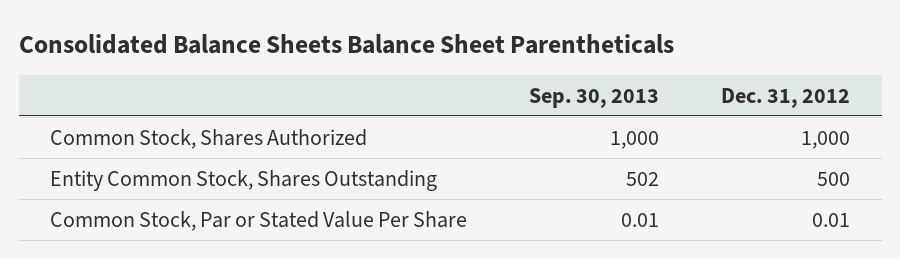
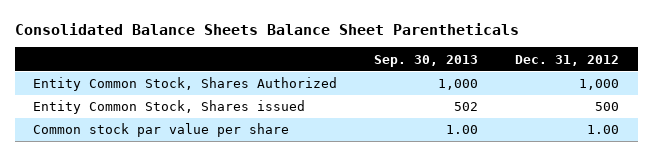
- Common Stock, Shares Authorized | 1,000 | 1,000
- Entity Common Stock, Shares Outstanding | 502 | 500
- Common Stock, Par or Stated Value Per Share | 0.01 | 0.01
+ Entity Common Stock, Shares Authorized | 1,000 | 1,000
+ Entity Common Stock, Shares issued | 502 | 500
+ Common stock par value per share | 1.00 | 1.00

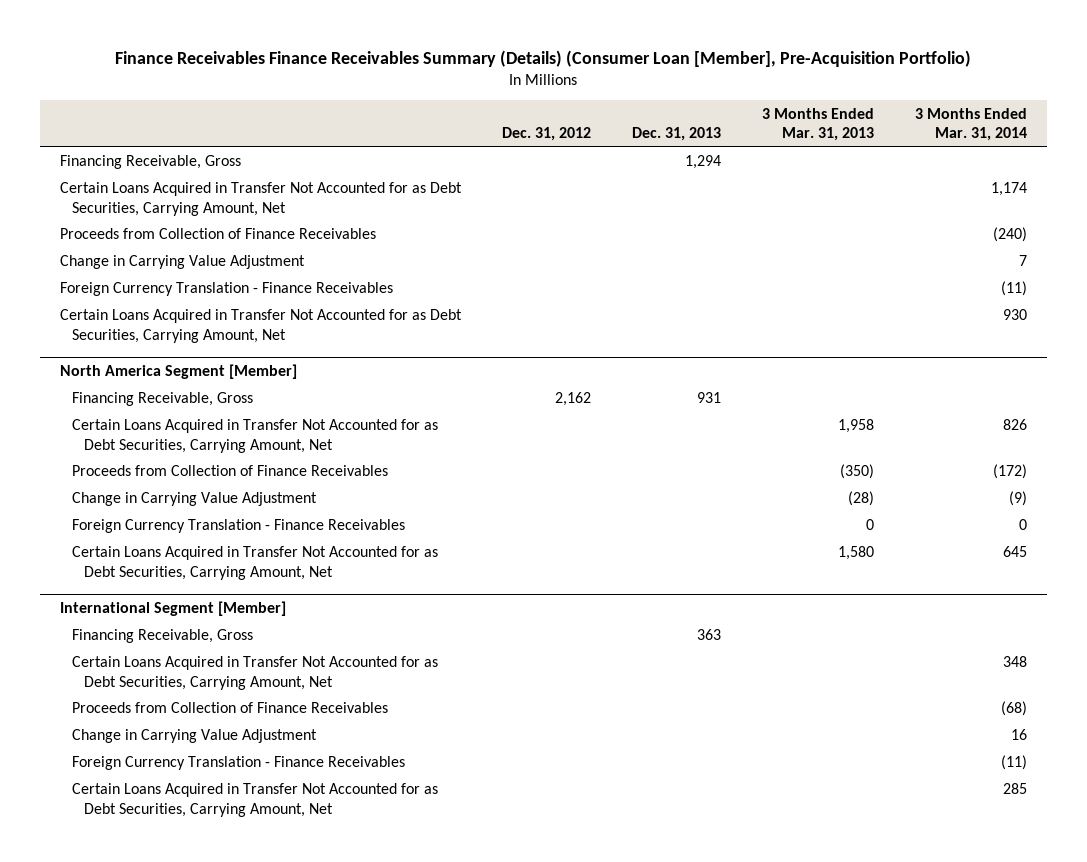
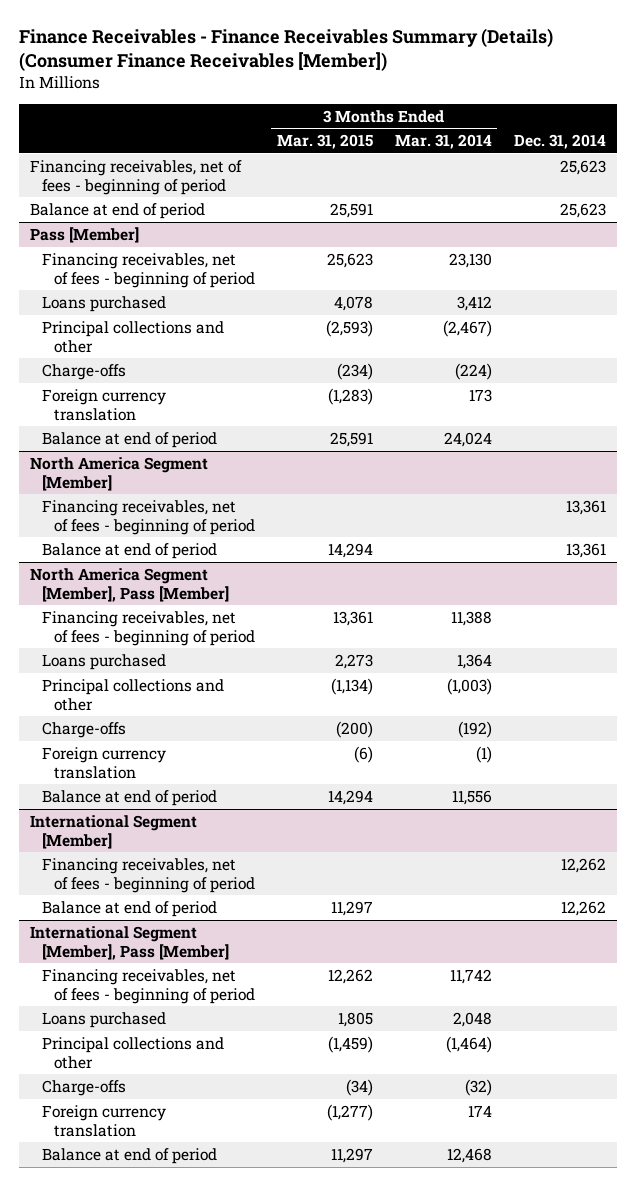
- Finance Receivables Finance Receivables Summary (Details) (Consumer Loan [Member], Pre-Acquisition Portfolio)
+ Finance Receivables - Finance Receivables Summary (Details) (Consumer Finance Receivables [Member])
- | Dec. 31, 2012 | Dec. 31, 2013 | 3 Months Ended Mar. 31, 2013 | 3 Months Ended Mar. 31, 2014
+ | 3 Months Ended Mar. 31, 2015 | 3 Months Ended Mar. 31, 2014 | Dec. 31, 2014
- Financing Receivable, Gross | | 1,294 | |
- Certain Loans Acquired in Transfer Not Accounted for as Debt Securities, Carrying Amount, Net | | | | 1,174
- Proceeds from Collection of Finance Receivables | | | | (240)
- Change in Carrying Value Adjustment | | | | 7
- Foreign Currency Translation - Finance Receivables | | | | (11)
- Certain Loans Acquired in Transfer Not Accounted for as Debt Securities, Carrying Amount, Net | | | | 930
+ Financing receivables, net of fees - beginning of period | | | 25,623
+ Balance at end of period | 25,591 | | 25,623
+ Pass [Member]
+ Financing receivables, net of fees - beginning of period | 25,623 | 23,130 |
+ Loans purchased | 4,078 | 3,412 |
+ Principal collections and other | (2,593) | (2,467) |
+ Charge-offs | (234) | (224) |
+ Foreign currency translation | (1,283) | 173 |
+ Balance at end of period | 25,591 | 24,024 |
@ North America Segment [Member]
- Financing Receivable, Gross | 2,162 | 931 | |
- Certain Loans Acquired in Transfer Not Accounted for as Debt Securities, Carrying Amount, Net | | | 1,958 | 826
- Proceeds from Collection of Finance Receivables | | | (350) | (172)
- Change in Carrying Value Adjustment | | | (28) | (9)
- Foreign Currency Translation - Finance Receivables | | | 0 | 0
- Certain Loans Acquired in Transfer Not Accounted for as Debt Securities, Carrying Amount, Net | | | 1,580 | 645
+ Financing receivables, net of fees - beginning of period | | | 13,361
+ Balance at end of period | 14,294 | | 13,361
+ North America Segment [Member], Pass [Member]
+ Financing receivables, net of fees - beginning of period | 13,361 | 11,388 |
+ Loans purchased | 2,273 | 1,364 |
+ Principal collections and other | (1,134) | (1,003) |
+ Charge-offs | (200) | (192) |
+ Foreign currency translation | (6) | (1) |
+ Balance at end of period | 14,294 | 11,556 |
@ International Segment [Member]
- Financing Receivable, Gross | | 363 | |
- Certain Loans Acquired in Transfer Not Accounted for as Debt Securities, Carrying Amount, Net | | | | 348
- Proceeds from Collection of Finance Receivables | | | | (68)
- Change in Carrying Value Adjustment | | | | 16
- Foreign Currency Translation - Finance Receivables | | | | (11)
- Certain Loans Acquired in Transfer Not Accounted for as Debt Securities, Carrying Amount, Net | | | | 285
+ Financing receivables, net of fees - beginning of period | | | 12,262
+ Balance at end of period | 11,297 | | 12,262
+ International Segment [Member], Pass [Member]
+ Financing receivables, net of fees - beginning of period | 12,262 | 11,742 |
+ Loans purchased | 1,805 | 2,048 |
+ Principal collections and other | (1,459) | (1,464) |
+ Charge-offs | (34) | (32) |
+ Foreign currency translation | (1,277) | 174 |
+ Balance at end of period | 11,297 | 12,468 |

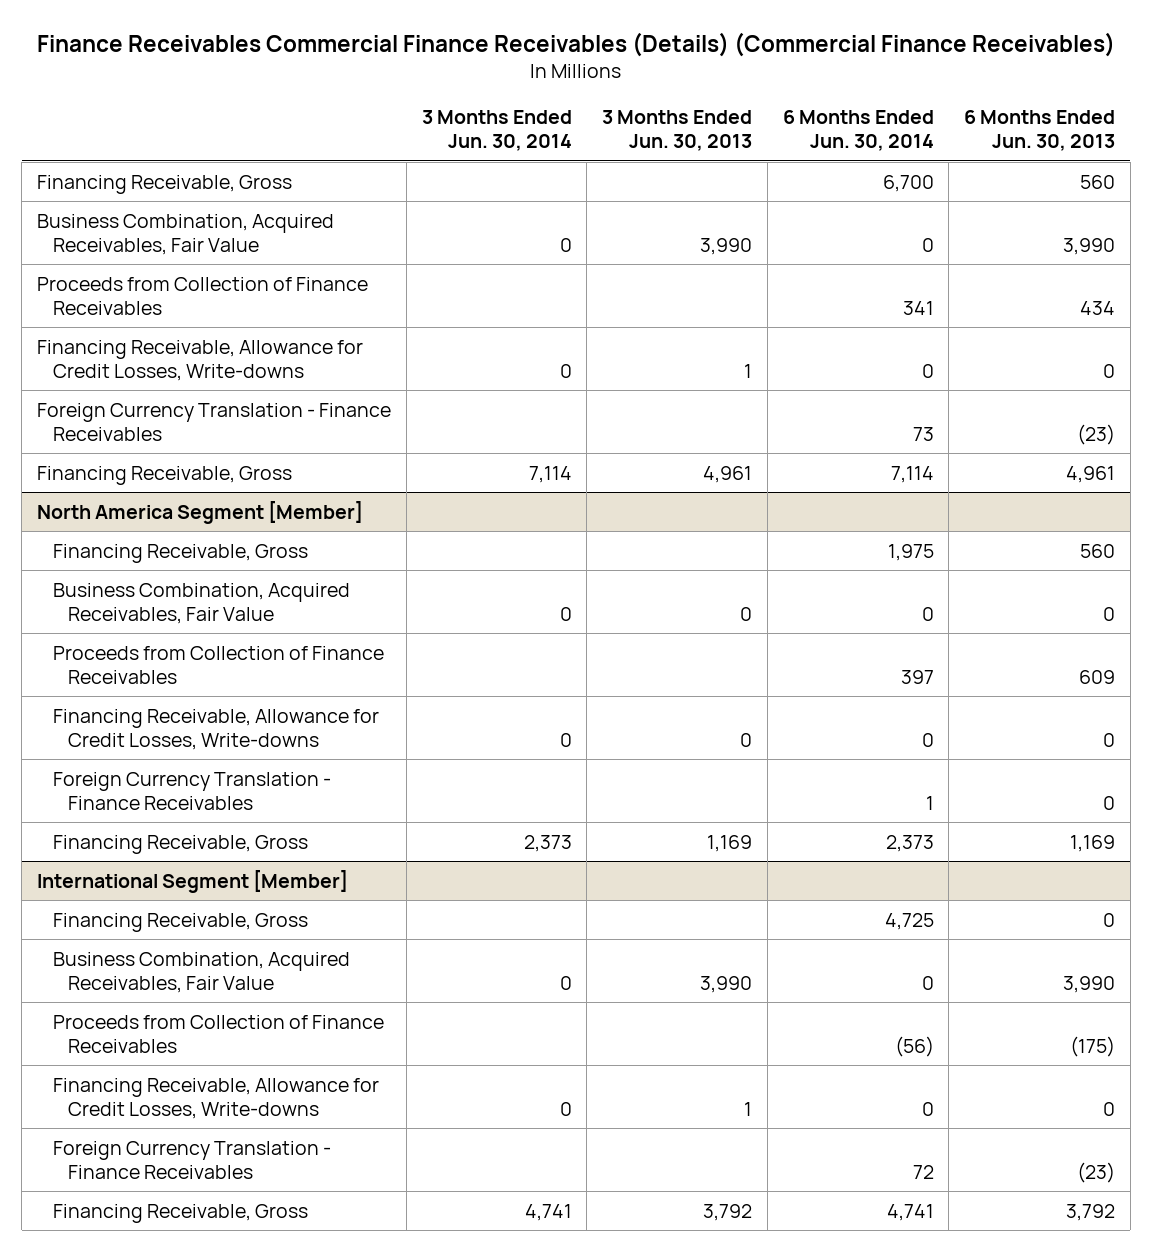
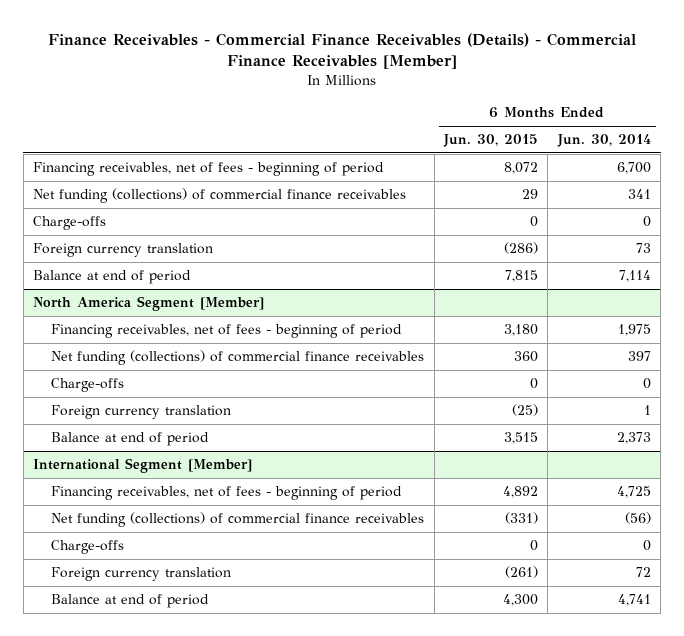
- Finance Receivables Commercial Finance Receivables (Details) (Commercial Finance Receivables)
+ Finance Receivables - Commercial Finance Receivables (Details) - Commercial Finance Receivables [Member]
- | 3 Months Ended Jun. 30, 2014 | 3 Months Ended Jun. 30, 2013 | 6 Months Ended Jun. 30, 2014 | 6 Months Ended Jun. 30, 2013
+ | 6 Months Ended Jun. 30, 2015 | 6 Months Ended Jun. 30, 2014
- Financing Receivable, Gross | | | 6,700 | 560
- Business Combination, Acquired Receivables, Fair Value | 0 | 3,990 | 0 | 3,990
- Proceeds from Collection of Finance Receivables | | | 341 | 434
- Financing Receivable, Allowance for Credit Losses, Write-downs | 0 | 1 | 0 | 0
- Foreign Currency Translation - Finance Receivables | | | 73 | (23)
- Financing Receivable, Gross | 7,114 | 4,961 | 7,114 | 4,961
+ Financing receivables, net of fees - beginning of period | 8,072 | 6,700
+ Net funding (collections) of commercial finance receivables | 29 | 341
+ Charge-offs | 0 | 0
+ Foreign currency translation | (286) | 73
+ Balance at end of period | 7,815 | 7,114
@ North America Segment [Member]
- Financing Receivable, Gross | | | 1,975 | 560
- Business Combination, Acquired Receivables, Fair Value | 0 | 0 | 0 | 0
- Proceeds from Collection of Finance Receivables | | | 397 | 609
- Financing Receivable, Allowance for Credit Losses, Write-downs | 0 | 0 | 0 | 0
- Foreign Currency Translation - Finance Receivables | | | 1 | 0
- Financing Receivable, Gross | 2,373 | 1,169 | 2,373 | 1,169
+ Financing receivables, net of fees - beginning of period | 3,180 | 1,975
+ Net funding (collections) of commercial finance receivables | 360 | 397
+ Charge-offs | 0 | 0
+ Foreign currency translation | (25) | 1
+ Balance at end of period | 3,515 | 2,373
@ International Segment [Member]
- Financing Receivable, Gross | | | 4,725 | 0
- Business Combination, Acquired Receivables, Fair Value | 0 | 3,990 | 0 | 3,990
- Proceeds from Collection of Finance Receivables | | | (56) | (175)
- Financing Receivable, Allowance for Credit Losses, Write-downs | 0 | 1 | 0 | 0
- Foreign Currency Translation - Finance Receivables | | | 72 | (23)
- Financing Receivable, Gross | 4,741 | 3,792 | 4,741 | 3,792
+ Financing receivables, net of fees - beginning of period | 4,892 | 4,725
+ Net funding (collections) of commercial finance receivables | (331) | (56)
+ Charge-offs | 0 | 0
+ Foreign currency translation | (261) | 72
+ Balance at end of period | 4,300 | 4,741

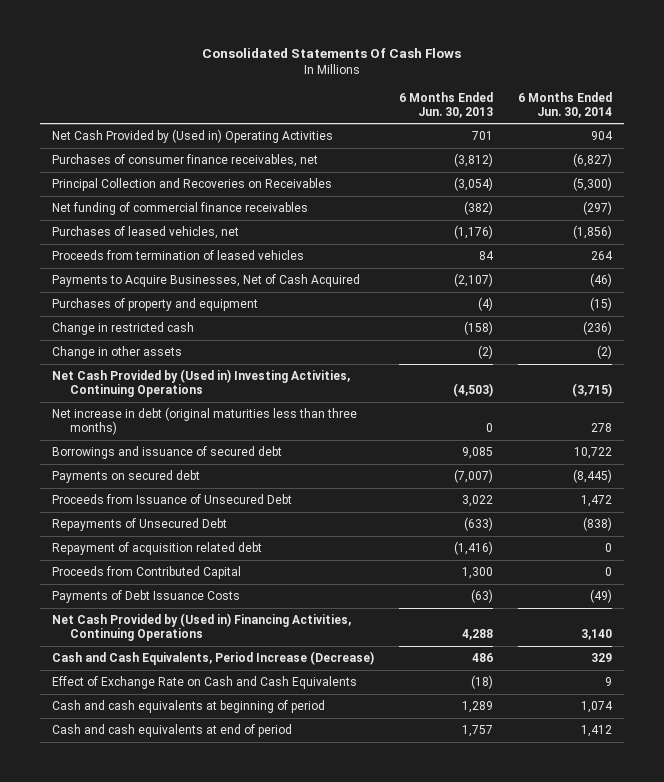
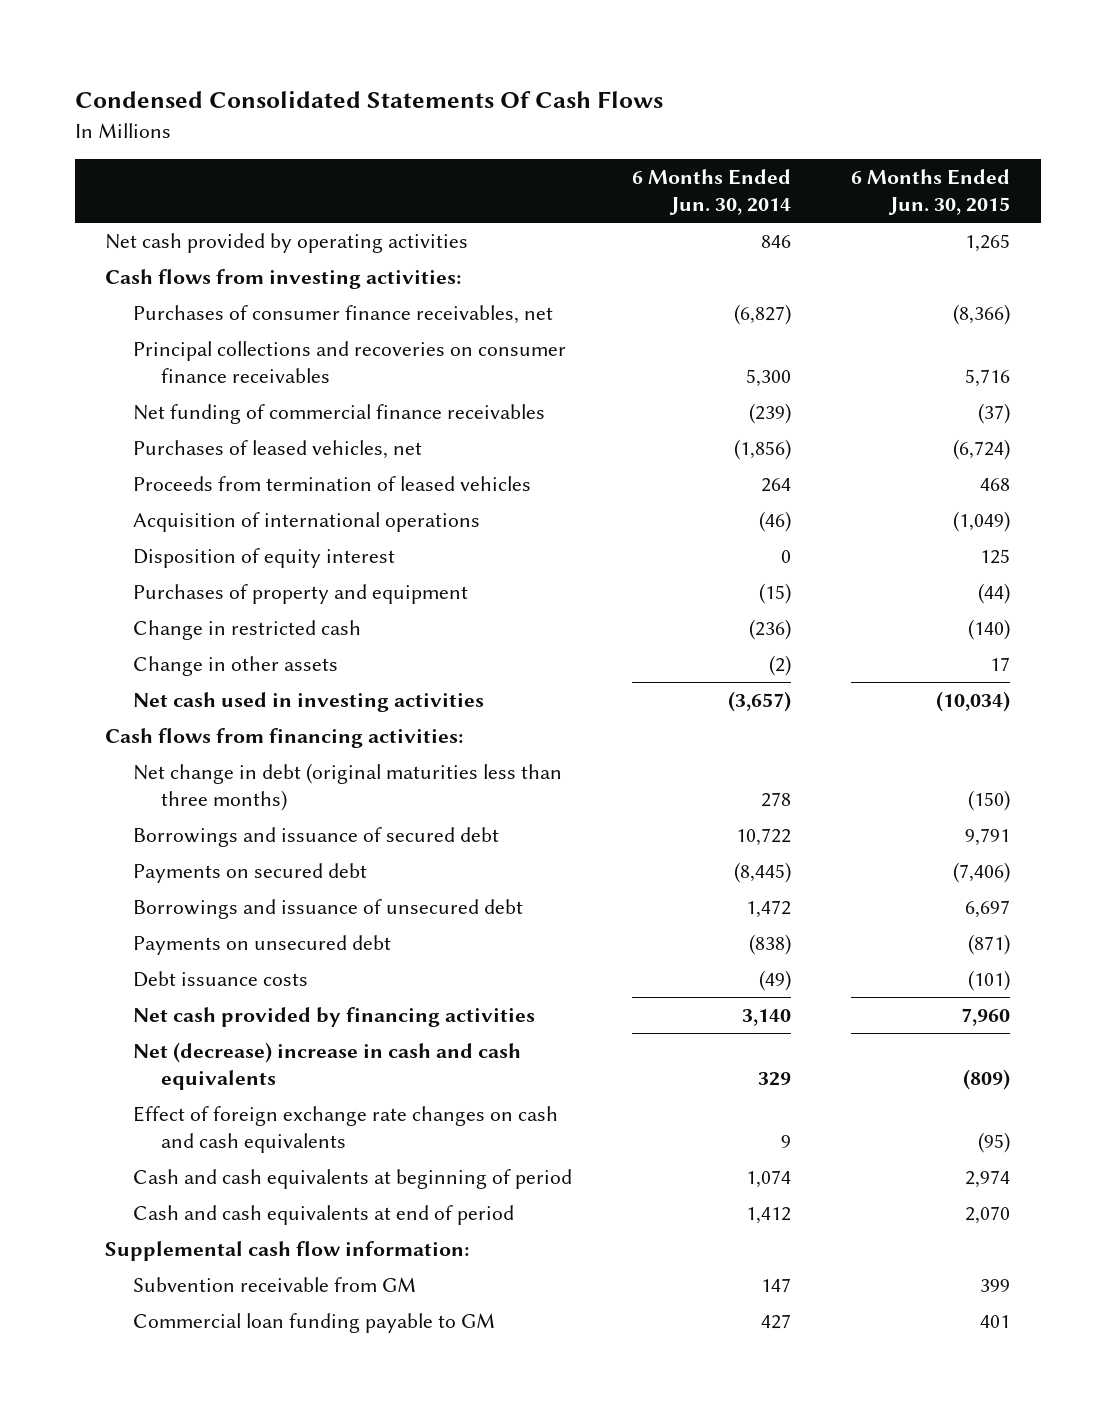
- Consolidated Statements Of Cash Flows
+ Condensed Consolidated Statements Of Cash Flows
- | 6 Months Ended Jun. 30, 2013 | 6 Months Ended Jun. 30, 2014
+ | 6 Months Ended Jun. 30, 2014 | 6 Months Ended Jun. 30, 2015
- Net Cash Provided by (Used in) Operating Activities | 701 | 904
+ Net cash provided by operating activities | 846 | 1,265
+ Cash flows from investing activities:
- Principal Collection and Recoveries on Receivables | (3,054) | (5,300)
- Net funding of commercial finance receivables | (382) | (297)
+ Principal collections and recoveries on consumer finance receivables | 5,300 | 5,716
+ Net funding of commercial finance receivables | (239) | (37)
- Payments to Acquire Businesses, Net of Cash Acquired | (2,107) | (46)
+ Acquisition of international operations | (46) | (1,049)
+ Disposition of equity interest | 0 | 125
- Net Cash Provided by (Used in) Investing Activities, Continuing Operations | (4,503) | (3,715)
- Net increase in debt (original maturities less than three months) | 0 | 278
+ Net cash used in investing activities | (3,657) | (10,034)
+ Cash flows from financing activities:
+ Net change in debt (original maturities less than three months) | 278 | (150)
- Proceeds from Issuance of Unsecured Debt | 3,022 | 1,472
- Repayments of Unsecured Debt | (633) | (838)
- Repayment of acquisition related debt | (1,416) | 0
- Proceeds from Contributed Capital | 1,300 | 0
- Payments of Debt Issuance Costs | (63) | (49)
- Net Cash Provided by (Used in) Financing Activities, Continuing Operations | 4,288 | 3,140
- Cash and Cash Equivalents, Period Increase (Decrease) | 486 | 329
- Effect of Exchange Rate on Cash and Cash Equivalents | (18) | 9
+ Borrowings and issuance of unsecured debt | 1,472 | 6,697
+ Payments on unsecured debt | (838) | (871)
+ Debt issuance costs | (49) | (101)
+ Net cash provided by financing activities | 3,140 | 7,960
+ Net (decrease) increase in cash and cash equivalents | 329 | (809)
+ Effect of foreign exchange rate changes on cash and cash equivalents | 9 | (95)
+ Supplemental cash flow information:
+ Subvention receivable from GM | 147 | 399
+ Commercial loan funding payable to GM | 427 | 401

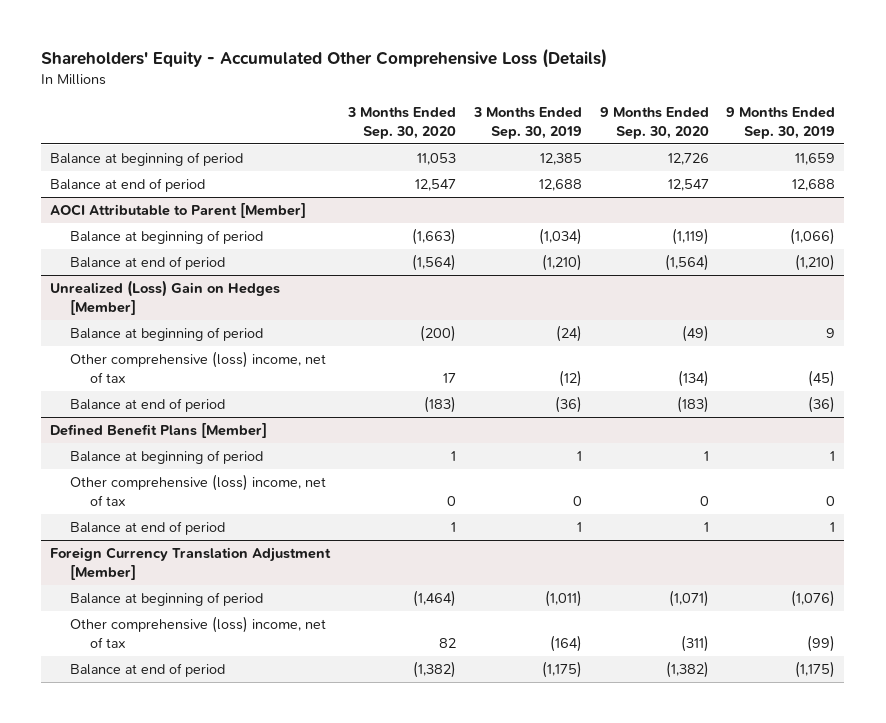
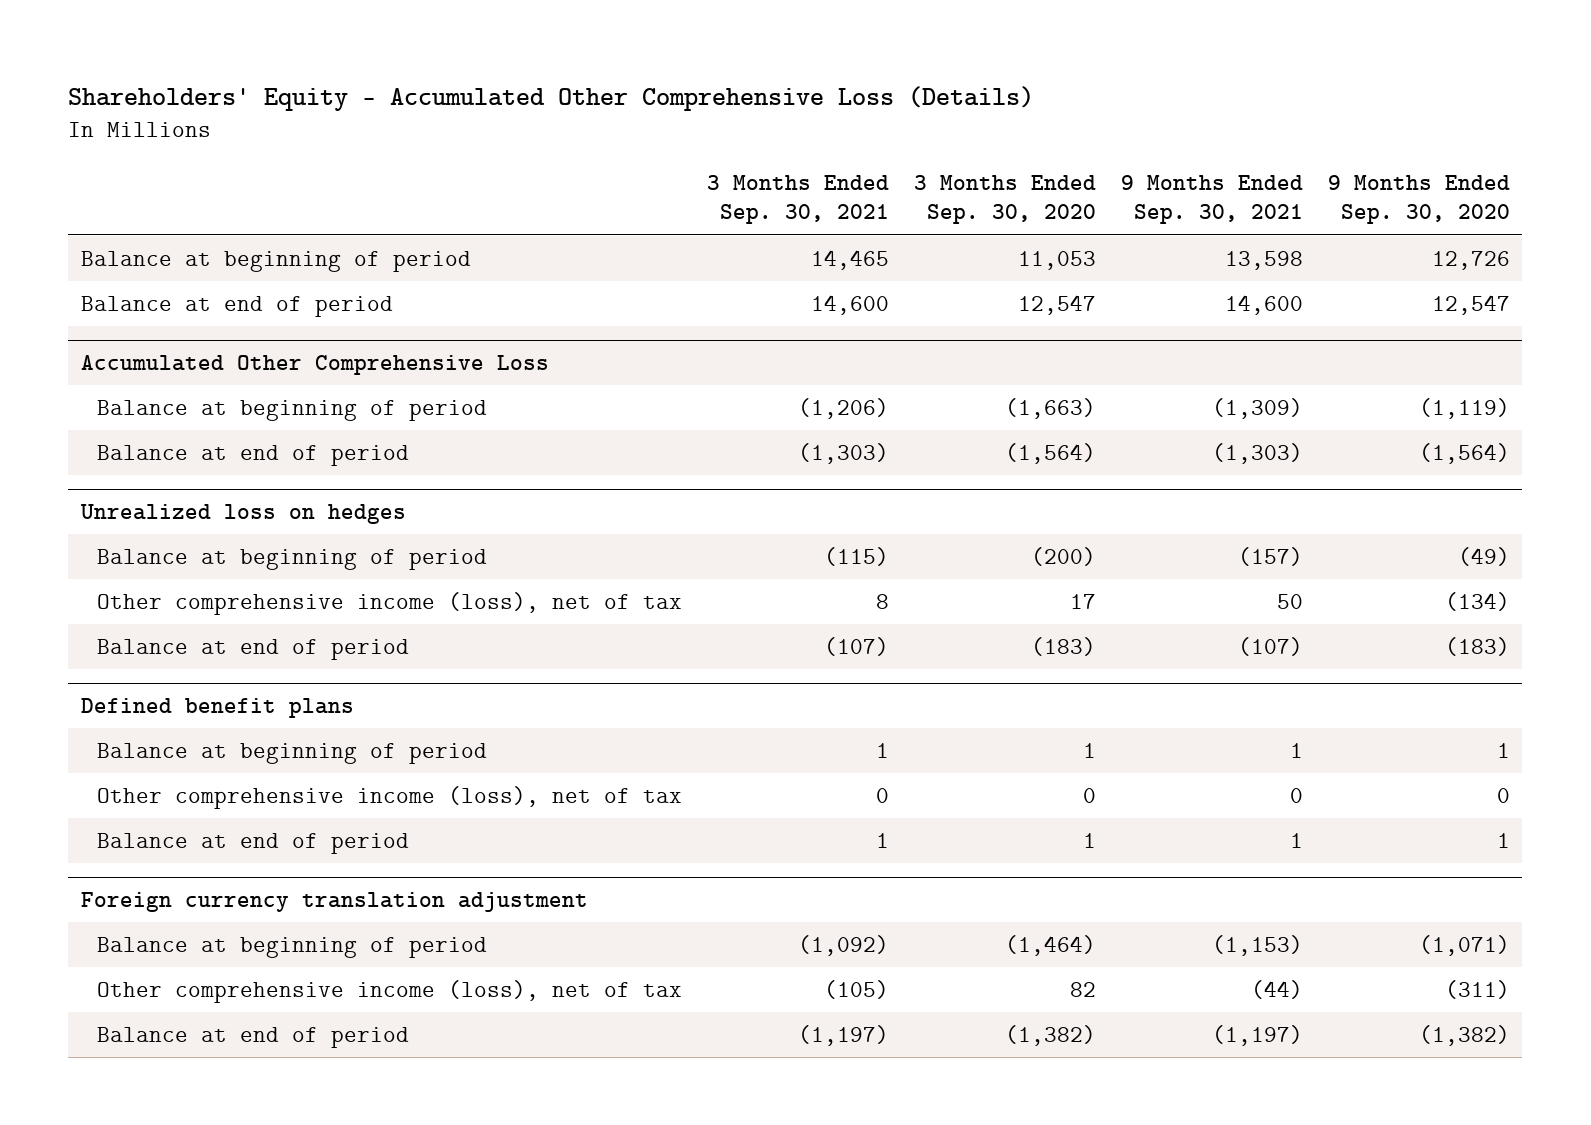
- | 3 Months Ended Sep. 30, 2020 | 3 Months Ended Sep. 30, 2019 | 9 Months Ended Sep. 30, 2020 | 9 Months Ended Sep. 30, 2019
+ | 3 Months Ended Sep. 30, 2021 | 3 Months Ended Sep. 30, 2020 | 9 Months Ended Sep. 30, 2021 | 9 Months Ended Sep. 30, 2020
- AOCI Attributable to Parent [Member]
+ Accumulated Other Comprehensive Loss
- Unrealized (Loss) Gain on Hedges [Member]
+ Unrealized loss on hedges
- Other comprehensive (loss) income, net of tax | 17 | (12) | (134) | (45)
+ Other comprehensive income (loss), net of tax | 8 | 17 | 50 | (134)
- Defined Benefit Plans [Member]
+ Defined benefit plans
- Other comprehensive (loss) income, net of tax | 0 | 0 | 0 | 0
+ Other comprehensive income (loss), net of tax | 0 | 0 | 0 | 0
- Foreign Currency Translation Adjustment [Member]
+ Foreign currency translation adjustment
- Other comprehensive (loss) income, net of tax | 82 | (164) | (311) | (99)
+ Other comprehensive income (loss), net of tax | (105) | 82 | (44) | (311)

